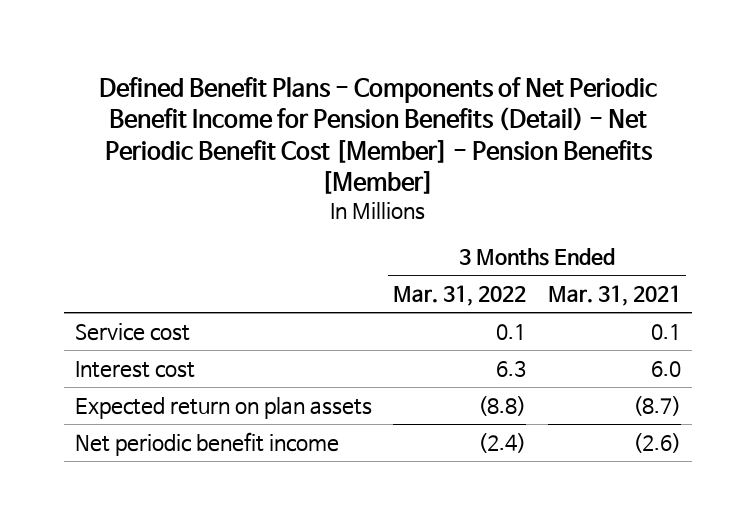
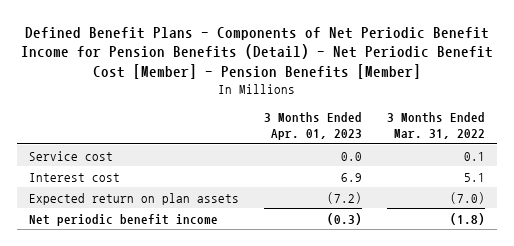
- | 3 Months Ended Mar. 31, 2022 | 3 Months Ended Mar. 31, 2021
+ | 3 Months Ended Apr. 01, 2023 | 3 Months Ended Mar. 31, 2022
- Interest cost | 6.3 | 6.0
- Expected return on plan assets | (8.8) | (8.7)
- Net periodic benefit income | (2.4) | (2.6)
+ Interest cost | 6.9 | 5.1
+ Expected return on plan assets | (7.2) | (7.0)
+ Net periodic benefit income | (0.3) | (1.8)

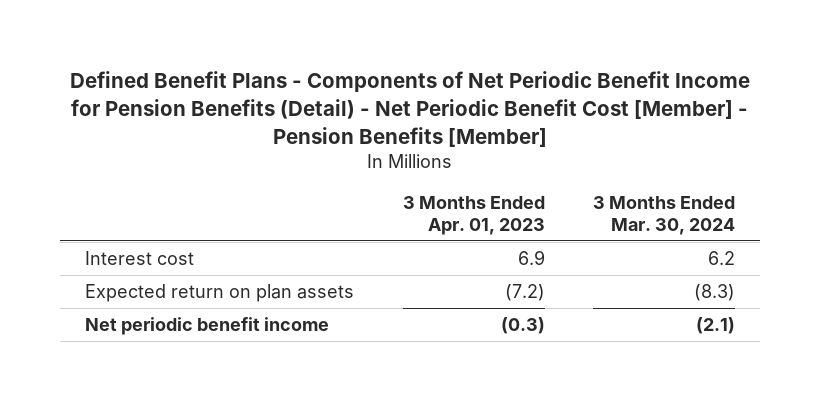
- | 3 Months Ended Apr. 01, 2023 | 3 Months Ended Mar. 31, 2022
+ | 3 Months Ended Apr. 01, 2023 | 3 Months Ended Mar. 30, 2024
- Service cost | 0.0 | 0.1

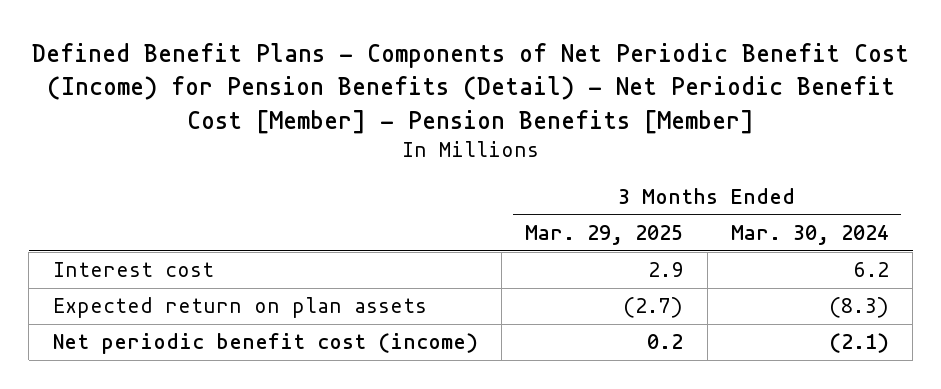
- Defined Benefit Plans - Components of Net Periodic Benefit Income for Pension Benefits (Detail) - Net Periodic Benefit Cost [Member] - Pension Benefits [Member]
+ Defined Benefit Plans - Components of Net Periodic Benefit Cost (Income) for Pension Benefits (Detail) - Net Periodic Benefit Cost [Member] - Pension Benefits [Member]
- | 3 Months Ended Apr. 01, 2023 | 3 Months Ended Mar. 30, 2024
+ | 3 Months Ended Mar. 29, 2025 | 3 Months Ended Mar. 30, 2024
- Net periodic benefit income | (0.3) | (2.1)
+ Net periodic benefit cost (income) | 0.2 | (2.1)

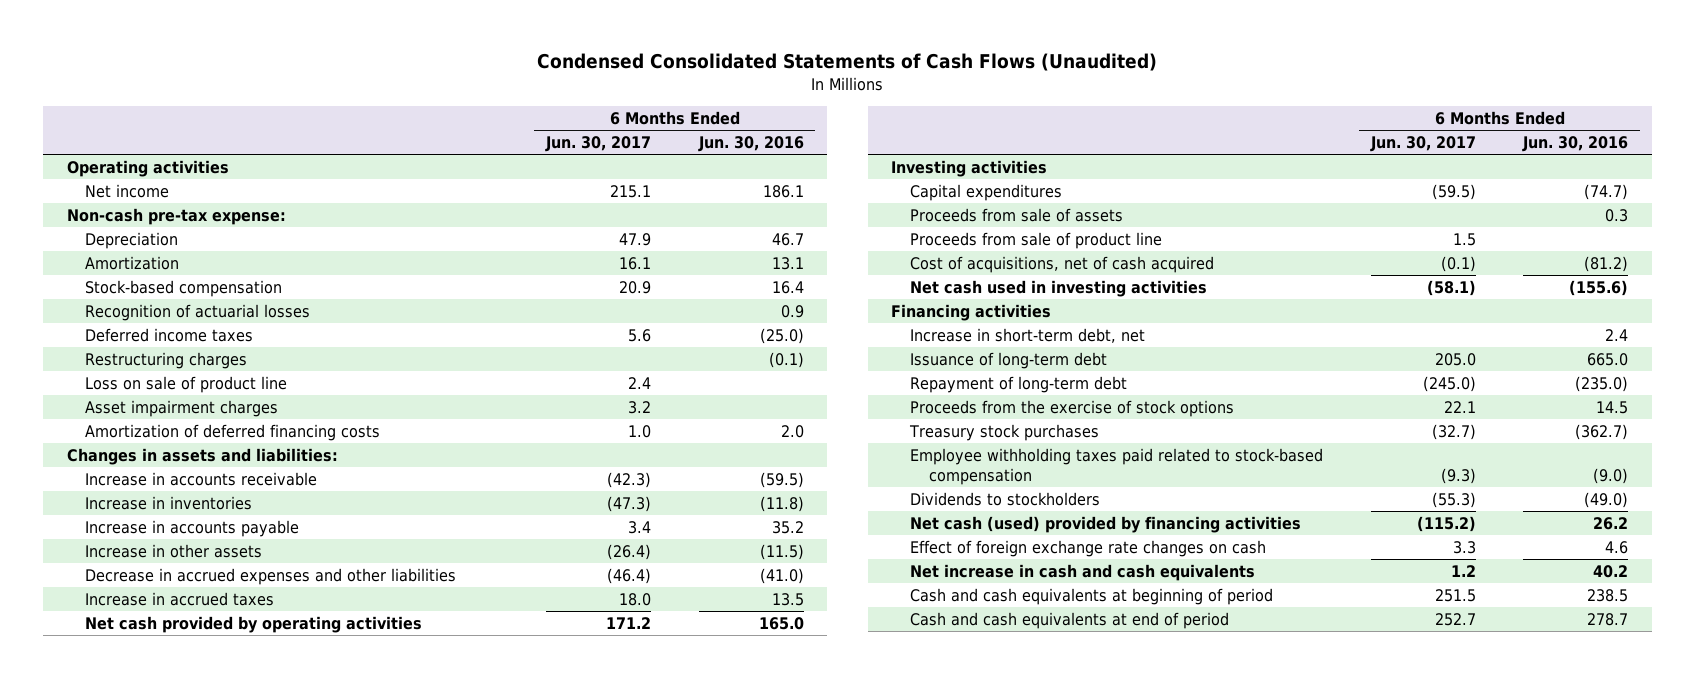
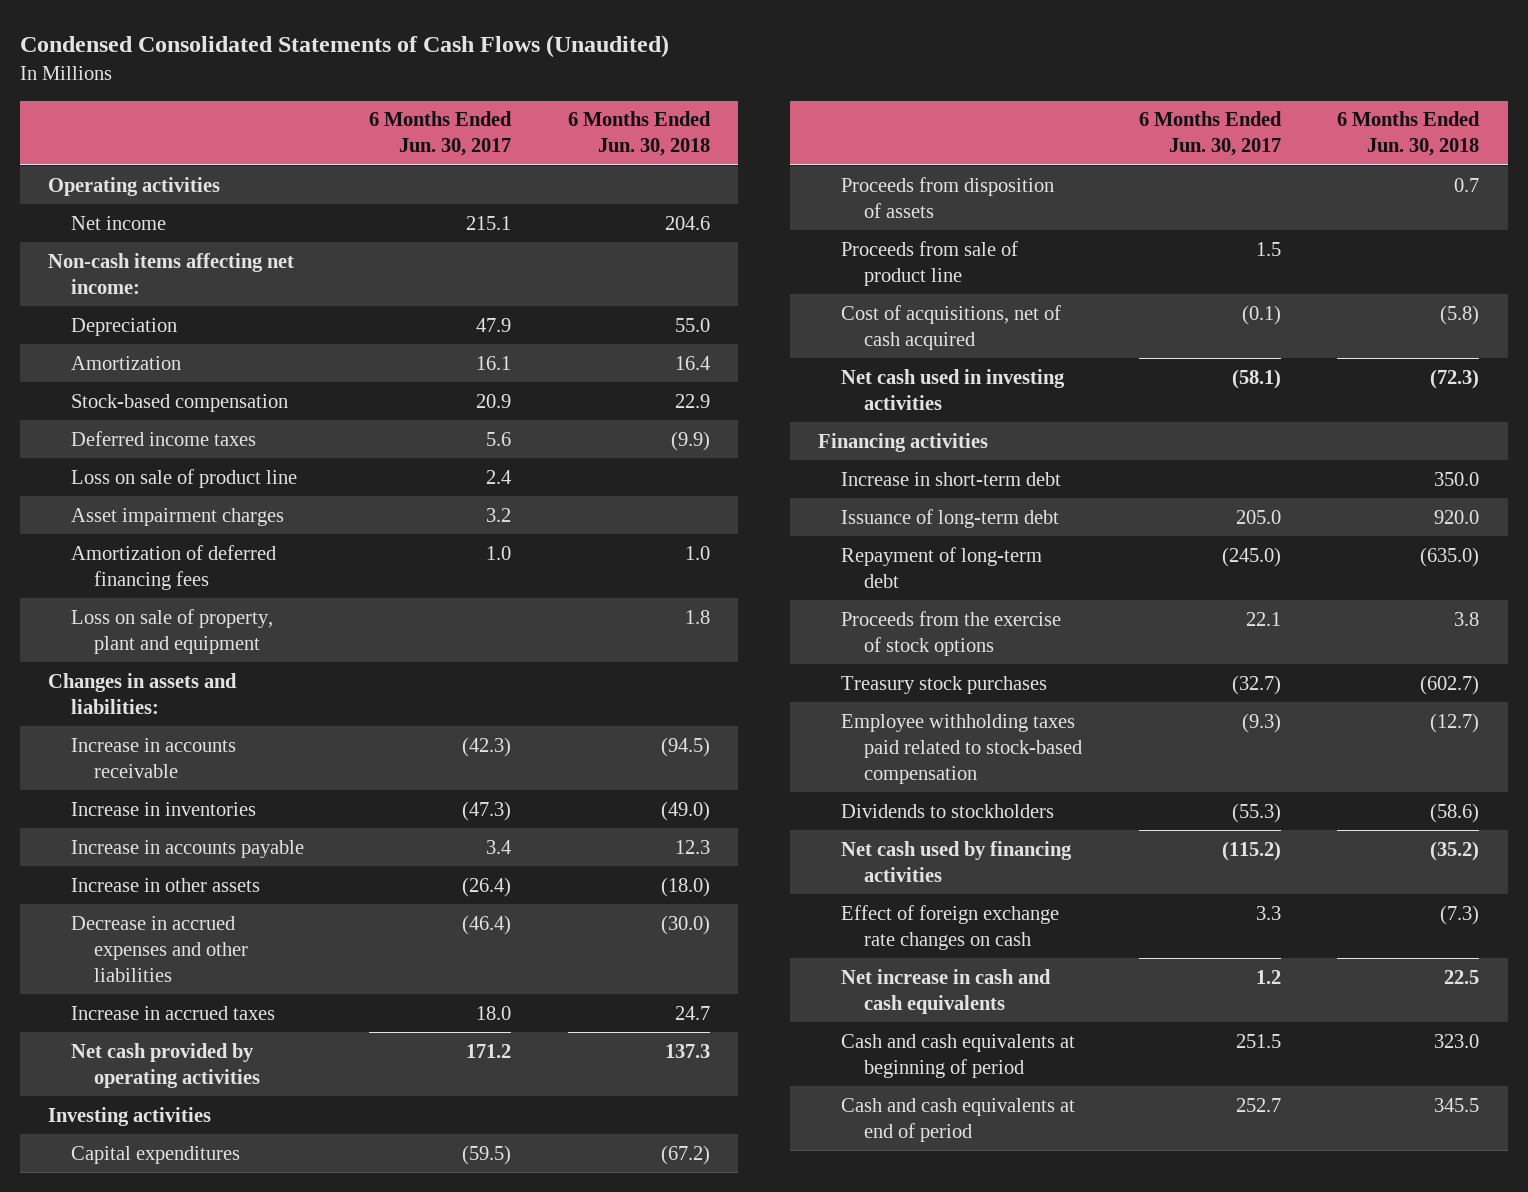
- | 6 Months Ended Jun. 30, 2017 | 6 Months Ended Jun. 30, 2016
+ | 6 Months Ended Jun. 30, 2017 | 6 Months Ended Jun. 30, 2018
- Non-cash pre-tax expense:
+ Non-cash items affecting net income:
- Recognition of actuarial losses | | 0.9
- Restructuring charges | | (0.1)
- Amortization of deferred financing costs | 1.0 | 2.0
+ Amortization of deferred financing fees | 1.0 | 1.0
+ Loss on sale of property, plant and equipment | | 1.8
- Proceeds from sale of assets | | 0.3
+ Proceeds from disposition of assets | | 0.7
- Increase in short-term debt, net | | 2.4
+ Increase in short-term debt | | 350.0
- Net cash (used) provided by financing activities | (115.2) | 26.2
+ Net cash used by financing activities | (115.2) | (35.2)

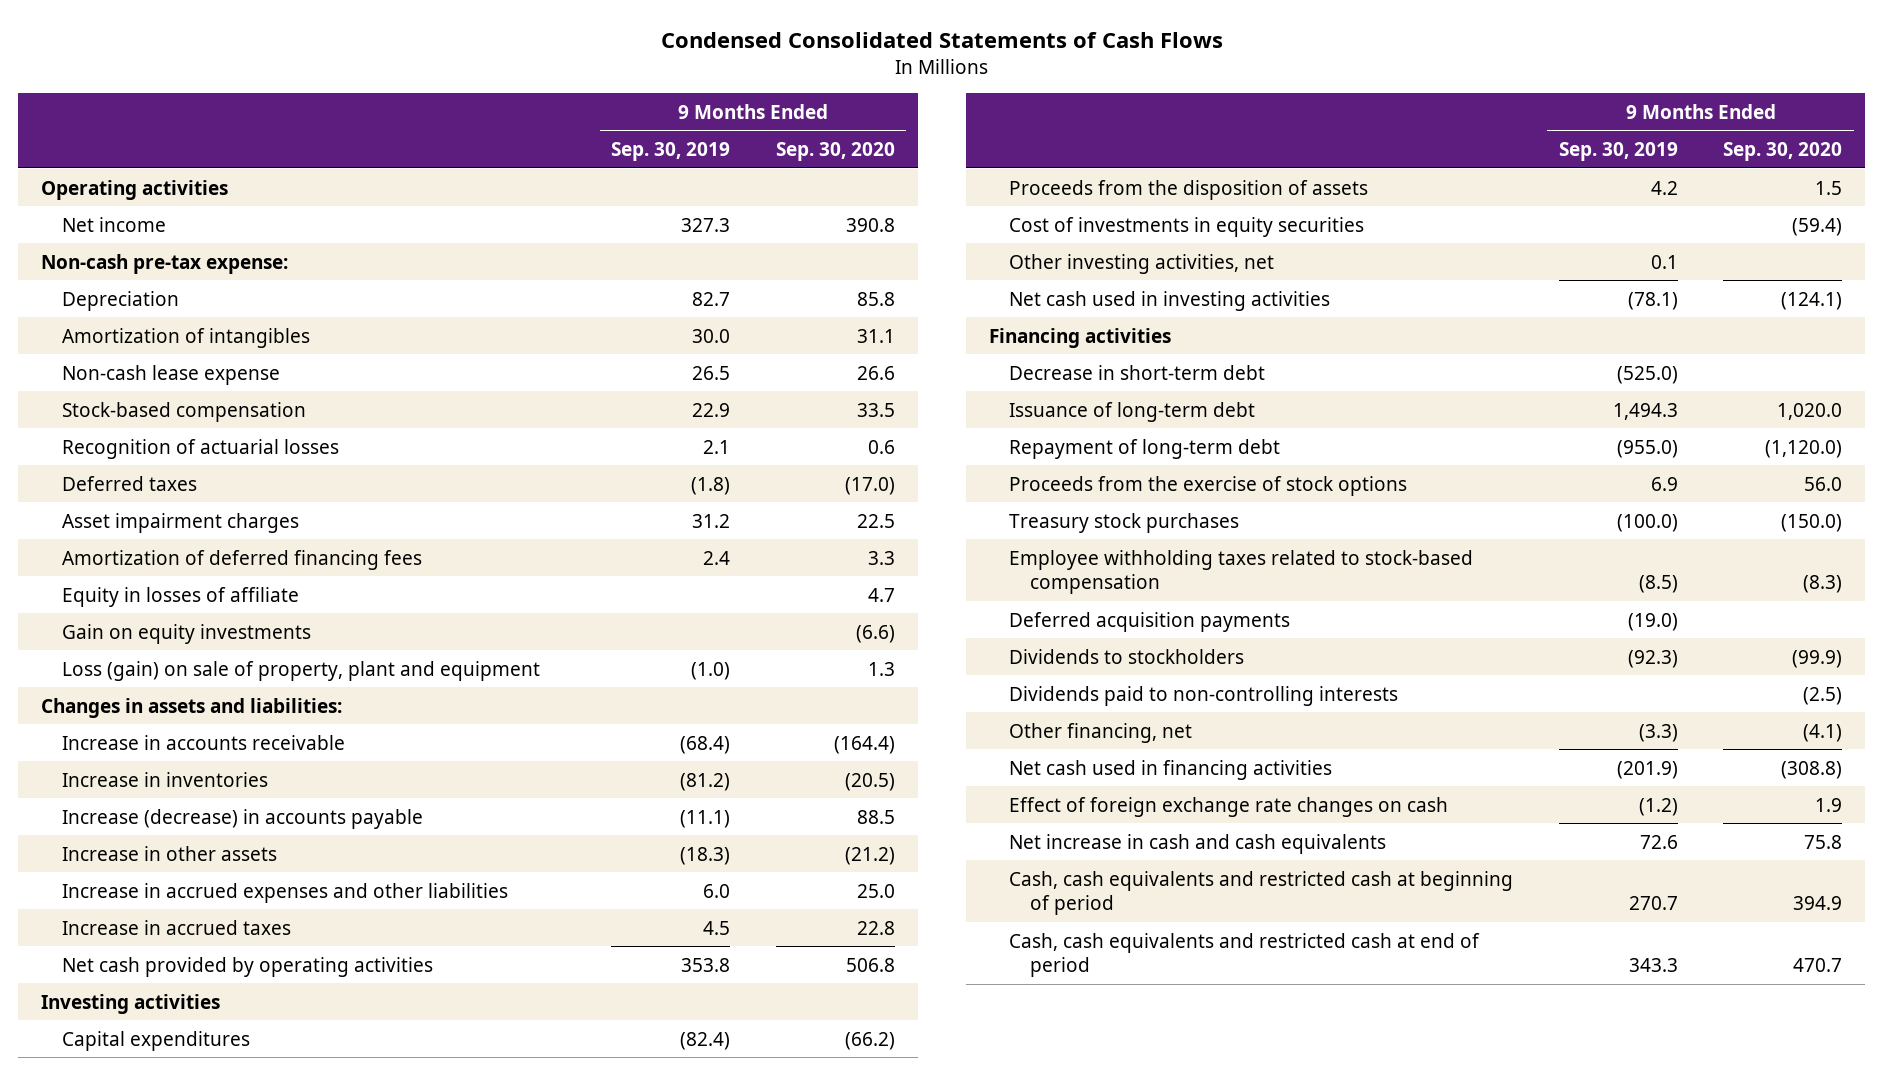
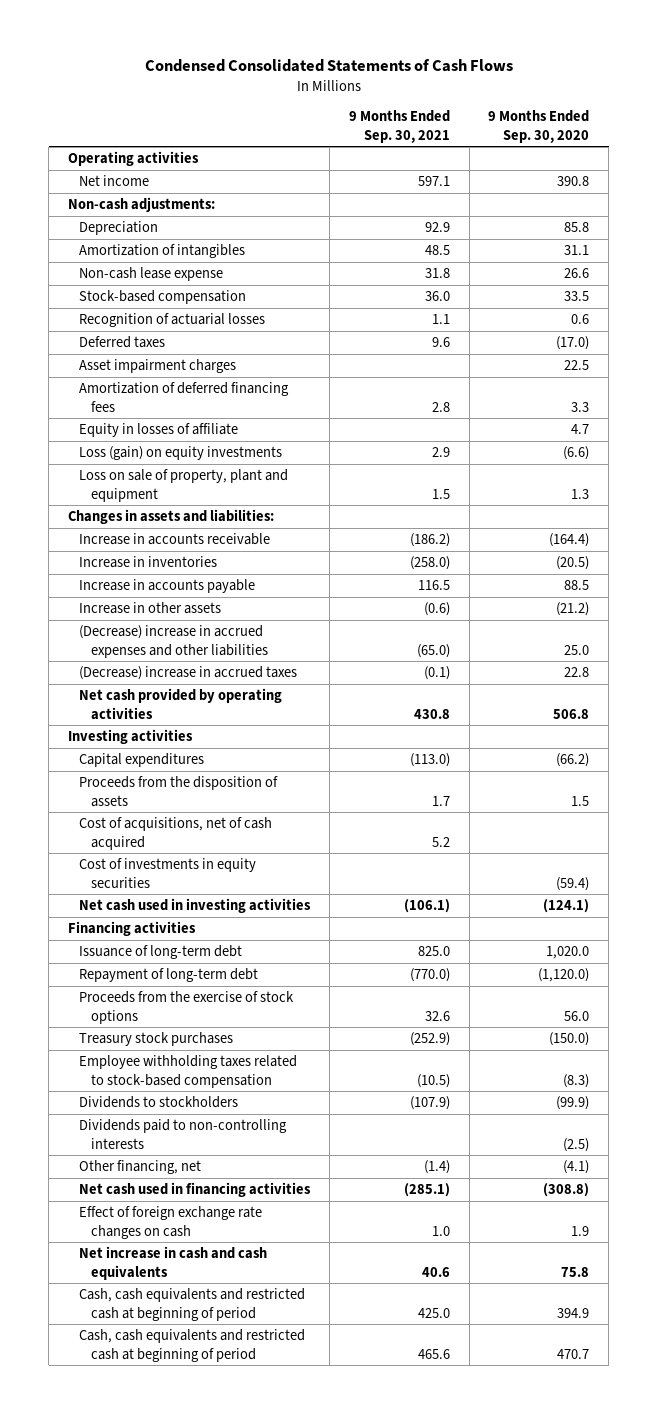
- | 9 Months Ended Sep. 30, 2019 | 9 Months Ended Sep. 30, 2020
+ | 9 Months Ended Sep. 30, 2021 | 9 Months Ended Sep. 30, 2020
- Non-cash pre-tax expense:
+ Non-cash adjustments:
- Gain on equity investments | | (6.6)
- Loss (gain) on sale of property, plant and equipment | (1.0) | 1.3
+ Loss (gain) on equity investments | 2.9 | (6.6)
+ Loss on sale of property, plant and equipment | 1.5 | 1.3
- Increase (decrease) in accounts payable | (11.1) | 88.5
+ Increase in accounts payable | 116.5 | 88.5
- Increase in accrued expenses and other liabilities | 6.0 | 25.0
- Increase in accrued taxes | 4.5 | 22.8
+ (Decrease) increase in accrued expenses and other liabilities | (65.0) | 25.0
+ (Decrease) increase in accrued taxes | (0.1) | 22.8
+ Cost of acquisitions, net of cash acquired | 5.2 |
- Other investing activities, net | 0.1 |
- Decrease in short-term debt | (525.0) |
- Deferred acquisition payments | (19.0) |
- Cash, cash equivalents and restricted cash at end of period | 343.3 | 470.7
+ Cash, cash equivalents and restricted cash at beginning of period | 465.6 | 470.7

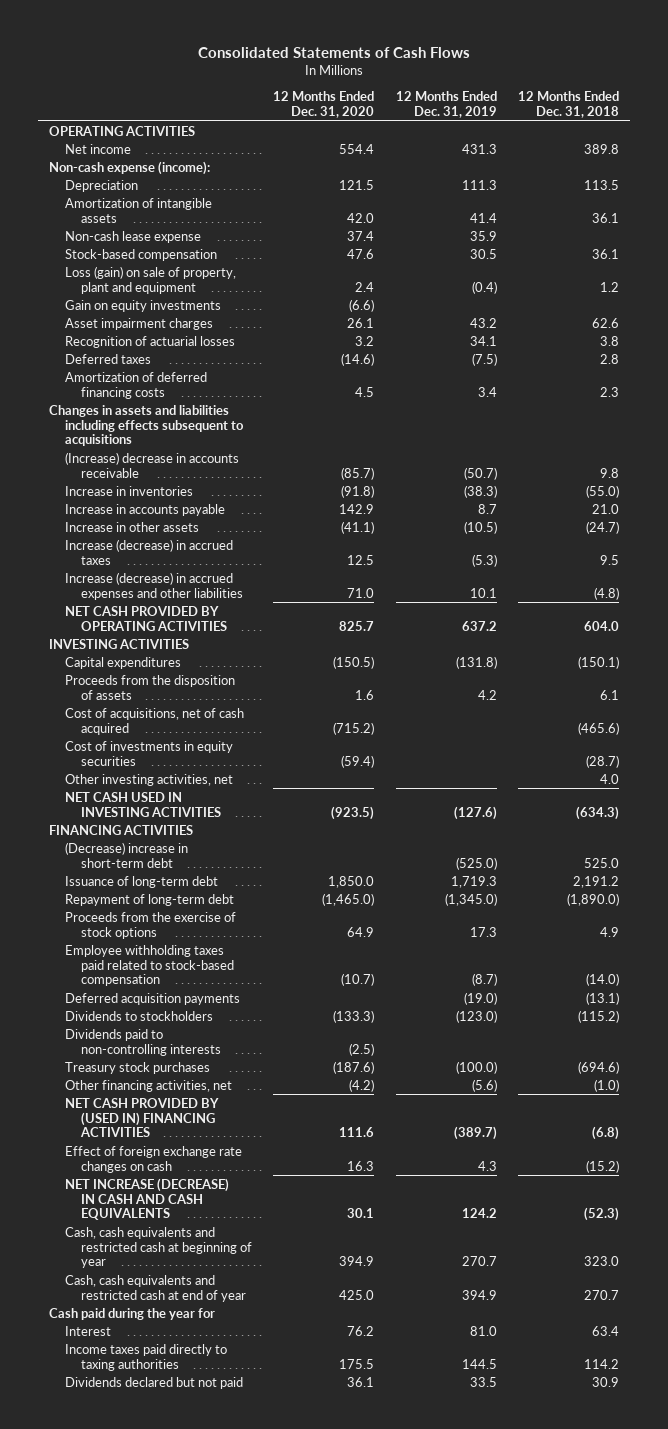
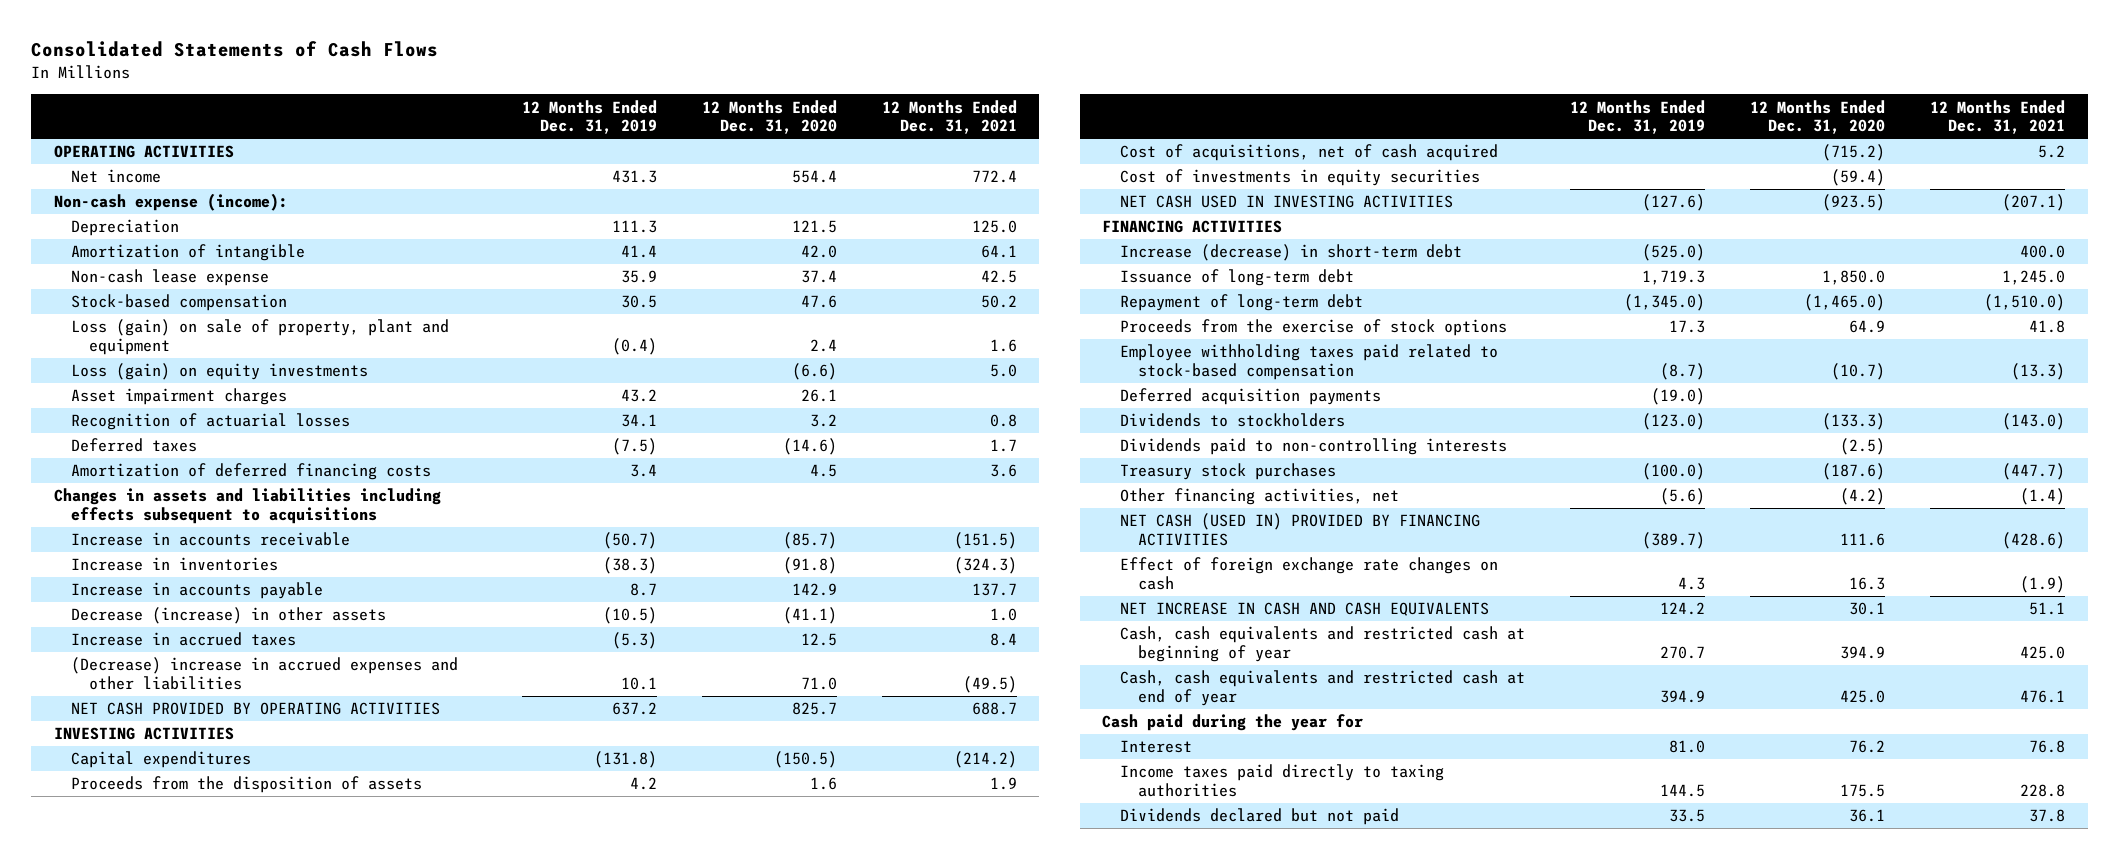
- | 12 Months Ended Dec. 31, 2020 | 12 Months Ended Dec. 31, 2019 | 12 Months Ended Dec. 31, 2018
+ | 12 Months Ended Dec. 31, 2019 | 12 Months Ended Dec. 31, 2020 | 12 Months Ended Dec. 31, 2021
- Amortization of intangible assets | 42.0 | 41.4 | 36.1
+ Amortization of intangible | 41.4 | 42.0 | 64.1
- Gain on equity investments | (6.6) | |
+ Loss (gain) on equity investments | | (6.6) | 5.0
- (Increase) decrease in accounts receivable | (85.7) | (50.7) | 9.8
+ Increase in accounts receivable | (50.7) | (85.7) | (151.5)
- Increase in other assets | (41.1) | (10.5) | (24.7)
- Increase (decrease) in accrued taxes | 12.5 | (5.3) | 9.5
- Increase (decrease) in accrued expenses and other liabilities | 71.0 | 10.1 | (4.8)
+ Decrease (increase) in other assets | (10.5) | (41.1) | 1.0
+ Increase in accrued taxes | (5.3) | 12.5 | 8.4
+ (Decrease) increase in accrued expenses and other liabilities | 10.1 | 71.0 | (49.5)
- Other investing activities, net | | | 4.0
- (Decrease) increase in short-term debt | | (525.0) | 525.0
+ Increase (decrease) in short-term debt | (525.0) | | 400.0
- NET CASH PROVIDED BY (USED IN) FINANCING ACTIVITIES | 111.6 | (389.7) | (6.8)
+ NET CASH (USED IN) PROVIDED BY FINANCING ACTIVITIES | (389.7) | 111.6 | (428.6)
- NET INCREASE (DECREASE) IN CASH AND CASH EQUIVALENTS | 30.1 | 124.2 | (52.3)
+ NET INCREASE IN CASH AND CASH EQUIVALENTS | 124.2 | 30.1 | 51.1

